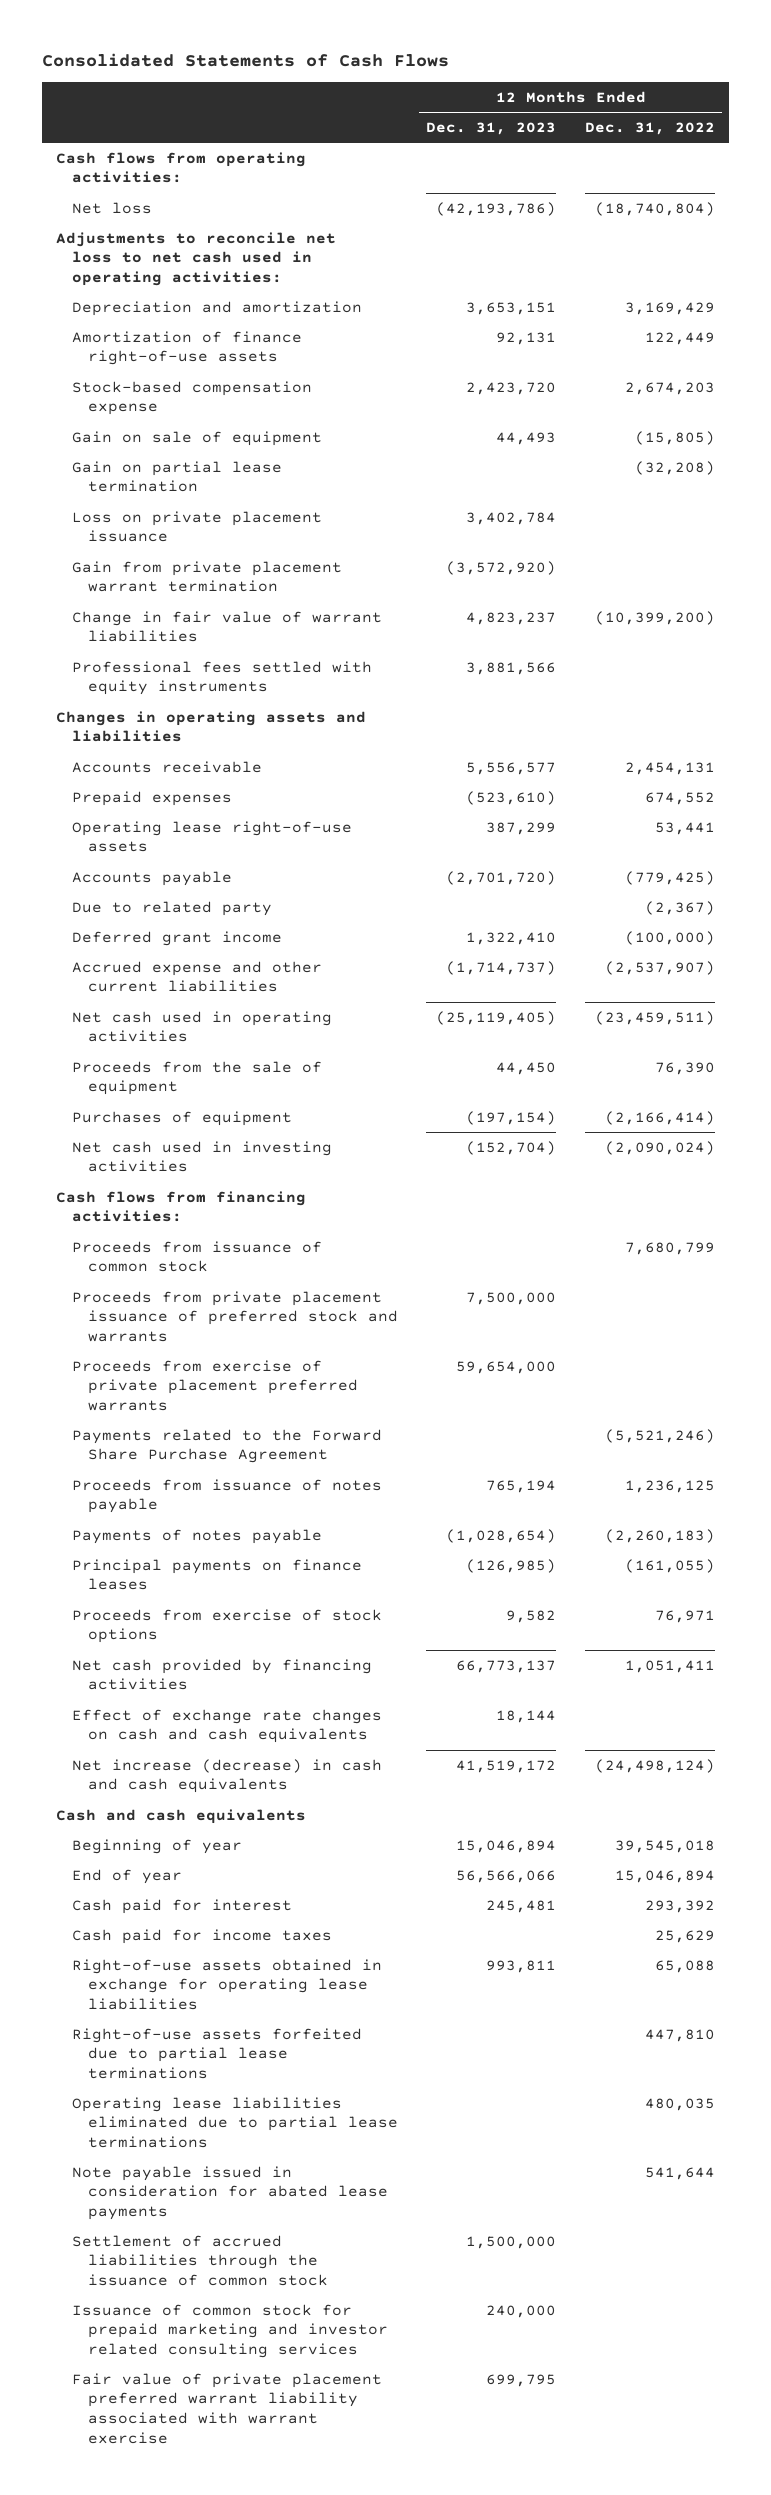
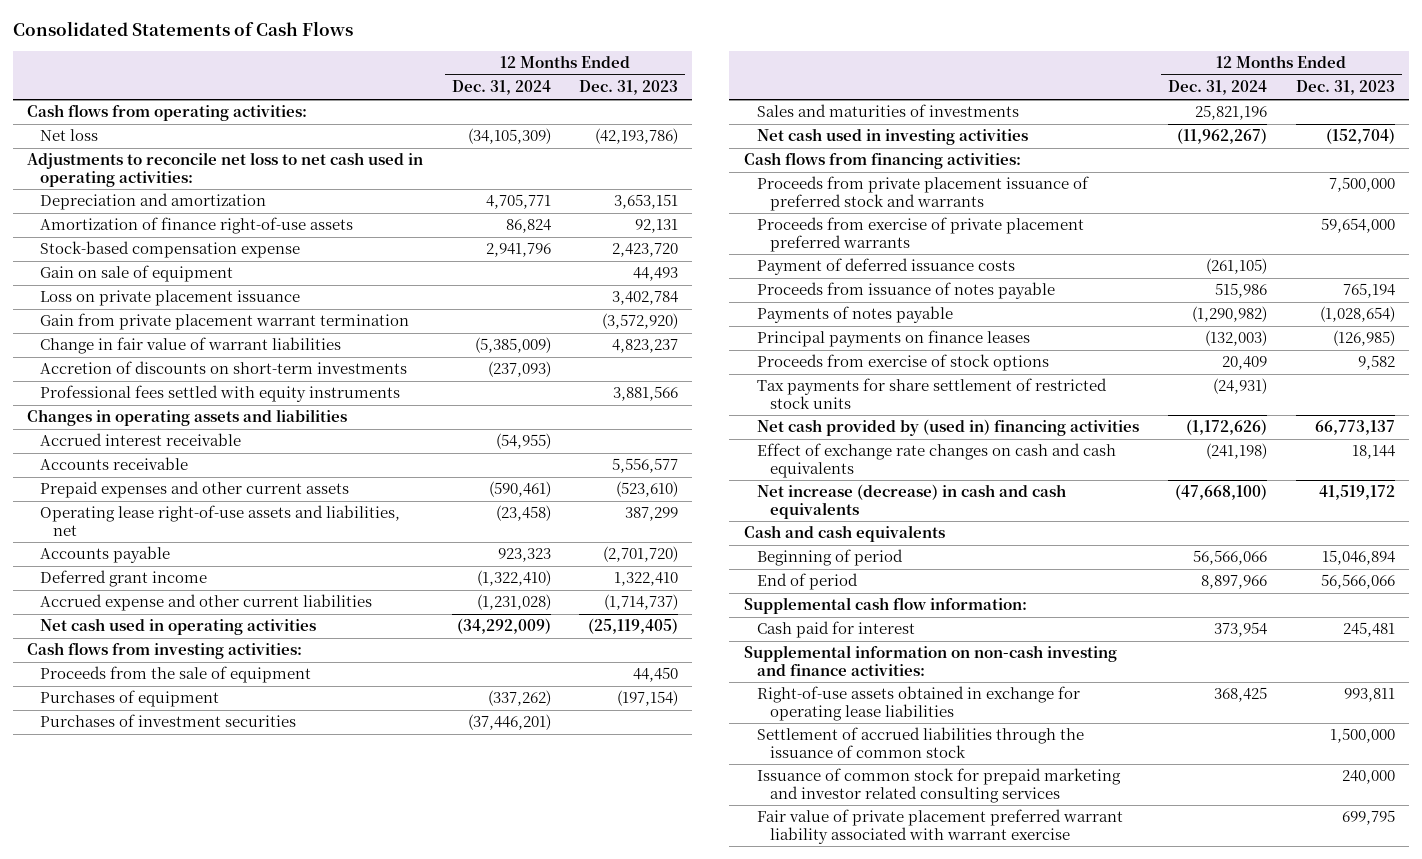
- | 12 Months Ended Dec. 31, 2023 | 12 Months Ended Dec. 31, 2022
+ | 12 Months Ended Dec. 31, 2024 | 12 Months Ended Dec. 31, 2023
- Gain on partial lease termination | | (32,208)
+ Accretion of discounts on short-term investments | (237,093) |
+ Accrued interest receivable | (54,955) |
- Prepaid expenses | (523,610) | 674,552
- Operating lease right-of-use assets | 387,299 | 53,441
+ Prepaid expenses and other current assets | (590,461) | (523,610)
+ Operating lease right-of-use assets and liabilities, net | (23,458) | 387,299
- Due to related party | | (2,367)
+ Cash flows from investing activities:
+ Purchases of investment securities | (37,446,201) |
+ Sales and maturities of investments | 25,821,196 |
- Proceeds from issuance of common stock | | 7,680,799
- Payments related to the Forward Share Purchase Agreement | | (5,521,246)
+ Payment of deferred issuance costs | (261,105) |
- Net cash provided by financing activities | 66,773,137 | 1,051,411
+ Tax payments for share settlement of restricted stock units | (24,931) |
+ Net cash provided by (used in) financing activities | (1,172,626) | 66,773,137
- Beginning of year | 15,046,894 | 39,545,018
- End of year | 56,566,066 | 15,046,894
+ Beginning of period | 56,566,066 | 15,046,894
+ End of period | 8,897,966 | 56,566,066
+ Supplemental cash flow information:
- Cash paid for income taxes | | 25,629
+ Supplemental information on non-cash investing and finance activities:
- Right-of-use assets forfeited due to partial lease terminations | | 447,810
- Operating lease liabilities eliminated due to partial lease terminations | | 480,035
- Note payable issued in consideration for abated lease payments | | 541,644

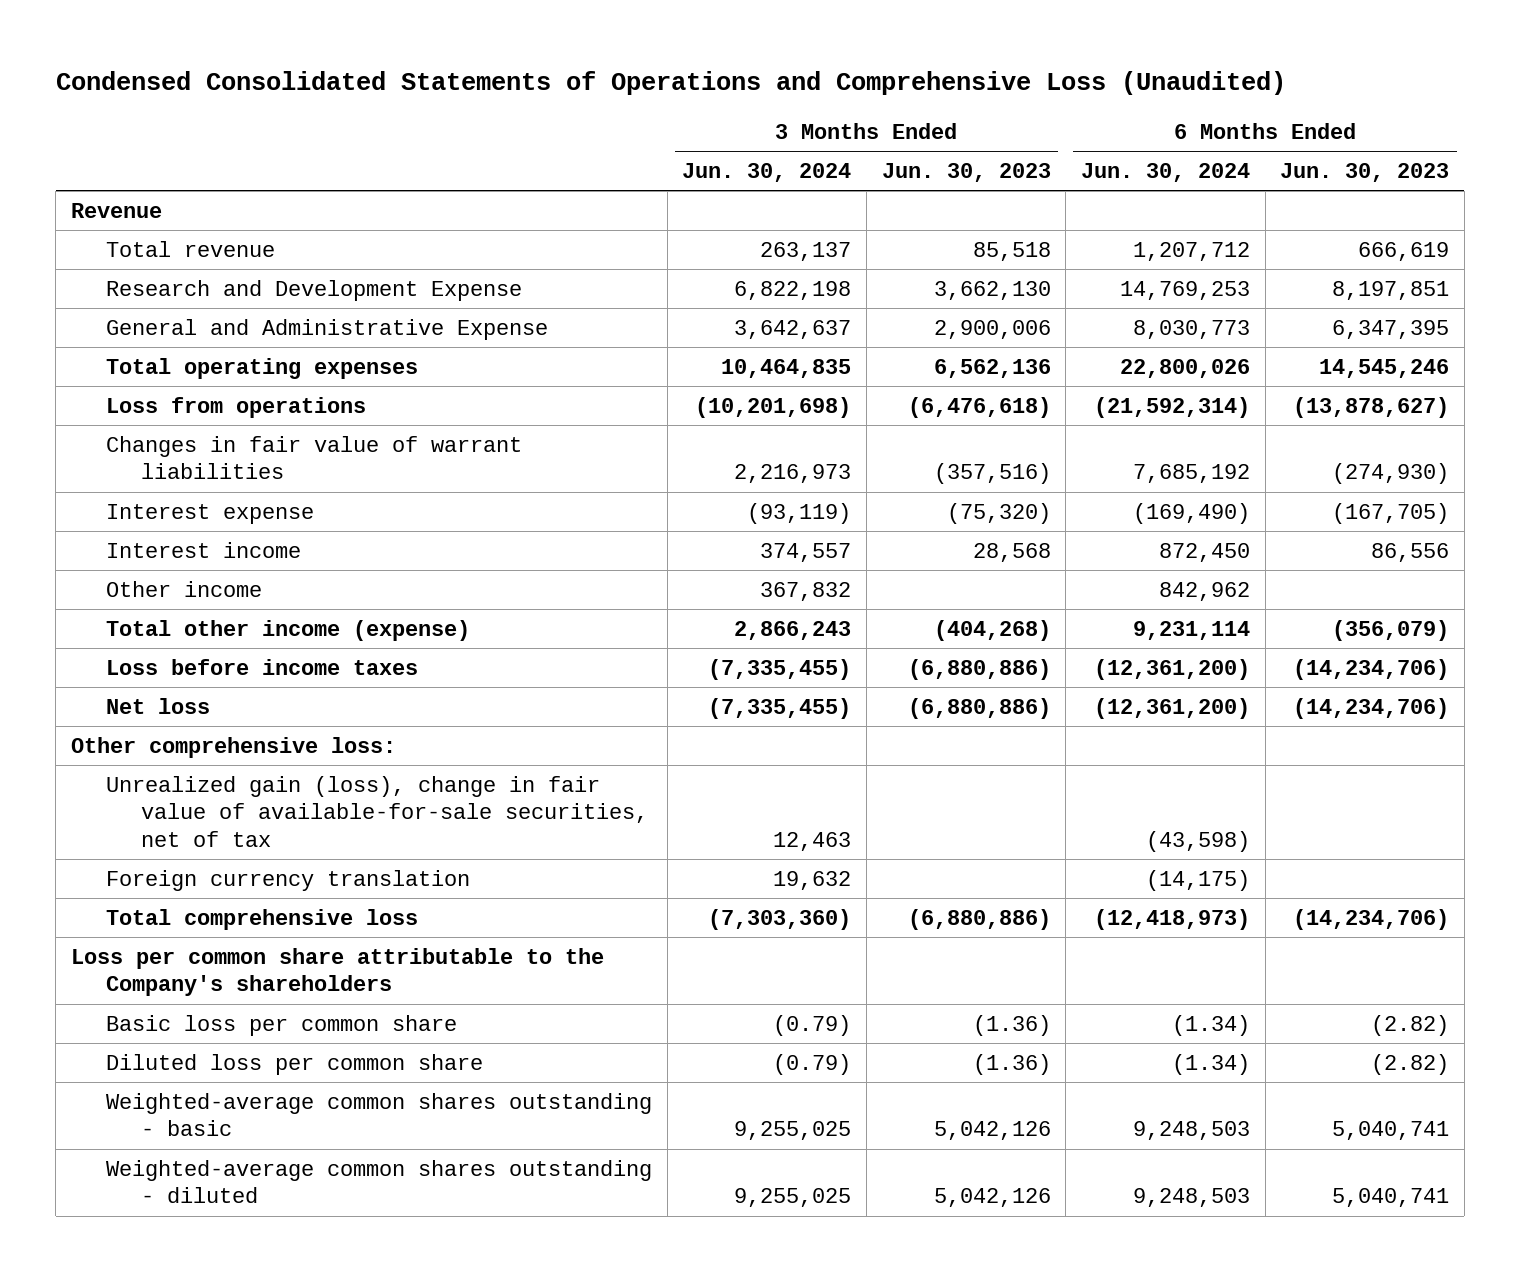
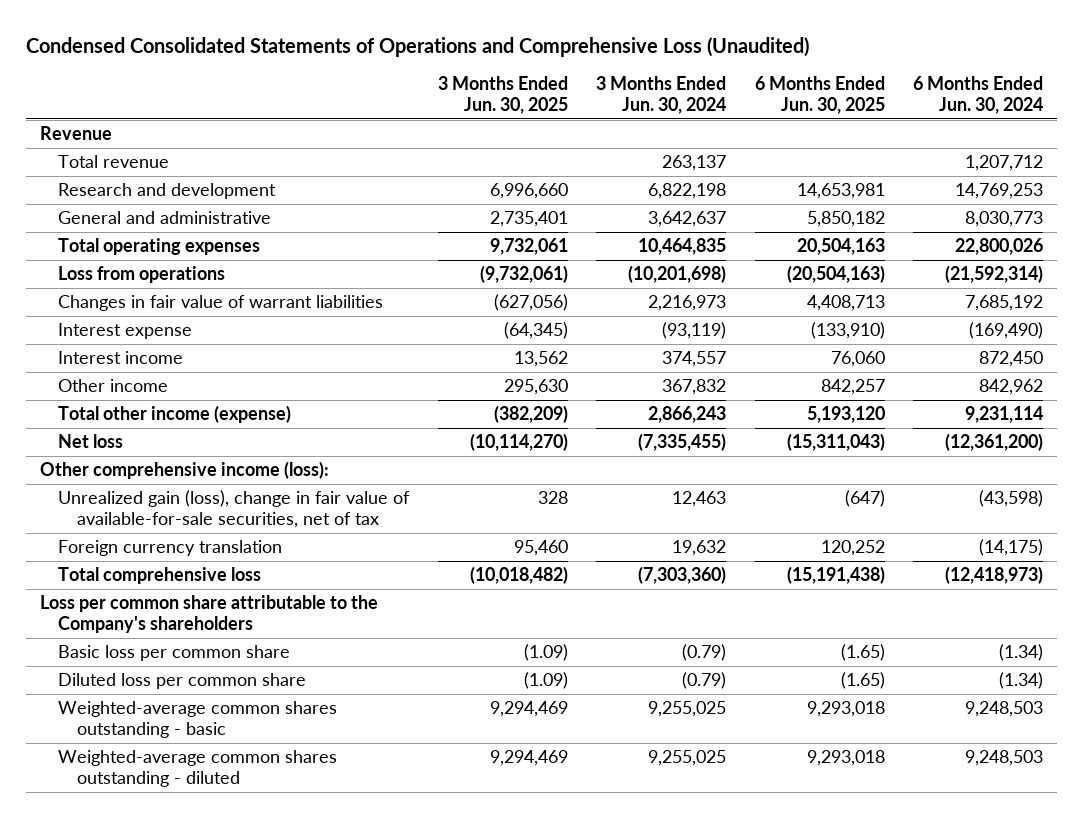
- | 3 Months Ended Jun. 30, 2024 | 3 Months Ended Jun. 30, 2023 | 6 Months Ended Jun. 30, 2024 | 6 Months Ended Jun. 30, 2023
+ | 3 Months Ended Jun. 30, 2025 | 3 Months Ended Jun. 30, 2024 | 6 Months Ended Jun. 30, 2025 | 6 Months Ended Jun. 30, 2024
- Research and Development Expense | 6,822,198 | 3,662,130 | 14,769,253 | 8,197,851
- General and Administrative Expense | 3,642,637 | 2,900,006 | 8,030,773 | 6,347,395
+ Research and development | 6,996,660 | 6,822,198 | 14,653,981 | 14,769,253
+ General and administrative | 2,735,401 | 3,642,637 | 5,850,182 | 8,030,773
- Loss before income taxes | (7,335,455) | (6,880,886) | (12,361,200) | (14,234,706)
- Other comprehensive loss:
+ Other comprehensive income (loss):

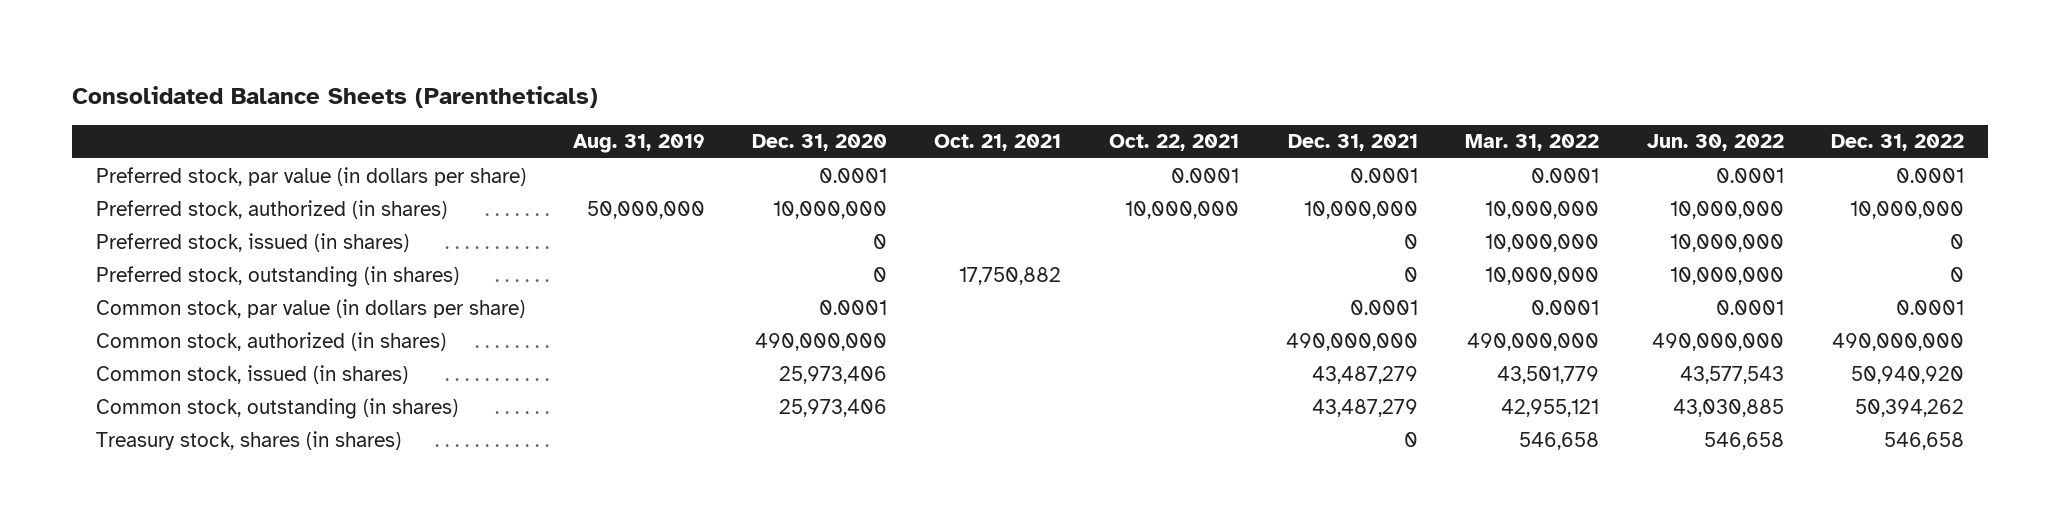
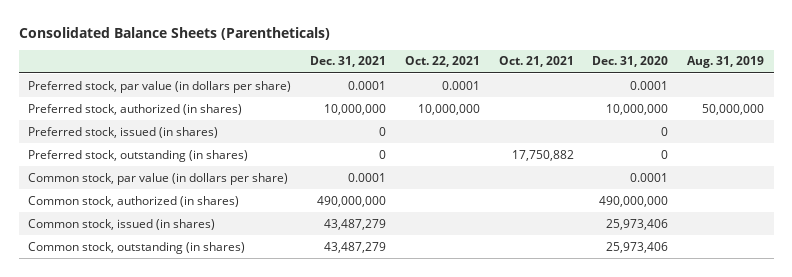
- | Aug. 31, 2019 | Dec. 31, 2020 | Oct. 21, 2021 | Oct. 22, 2021 | Dec. 31, 2021 | Mar. 31, 2022 | Jun. 30, 2022 | Dec. 31, 2022
+ | Dec. 31, 2021 | Oct. 22, 2021 | Oct. 21, 2021 | Dec. 31, 2020 | Aug. 31, 2019
- Treasury stock, shares (in shares) | | | | | 0 | 546,658 | 546,658 | 546,658

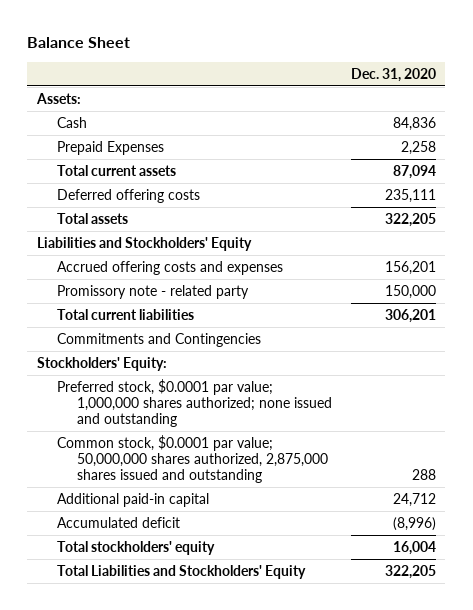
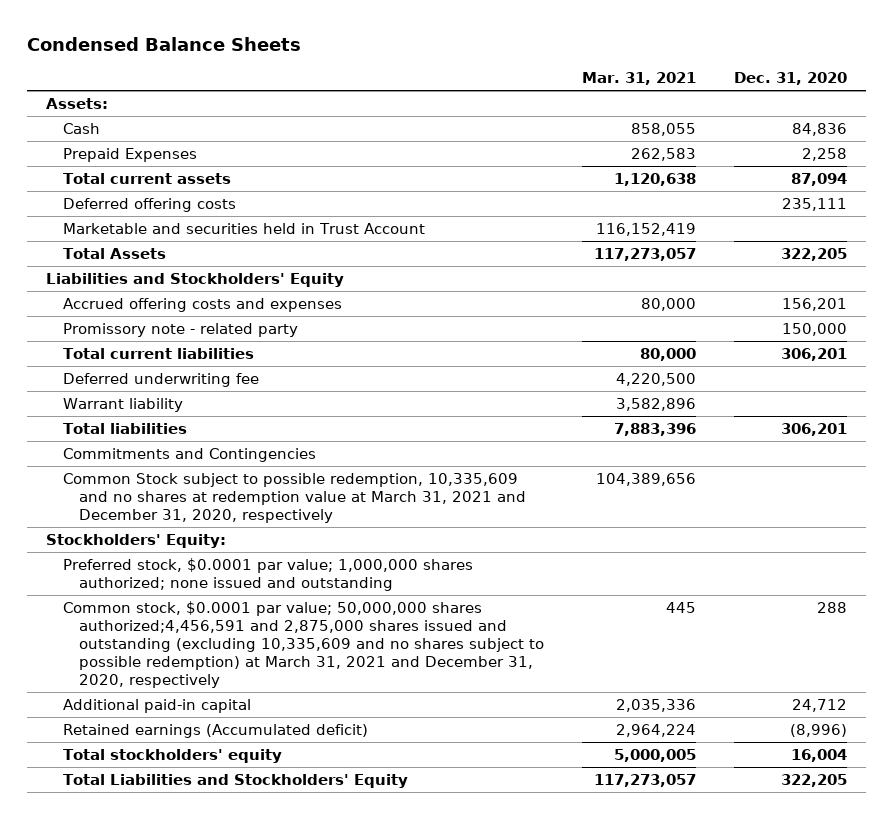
- Balance Sheet
+ Condensed Balance Sheets
- | Dec. 31, 2020
+ | Mar. 31, 2021 | Dec. 31, 2020
- Total assets | 322,205
+ Marketable and securities held in Trust Account | 116,152,419 |
+ Total Assets | 117,273,057 | 322,205
+ Deferred underwriting fee | 4,220,500 |
+ Warrant liability | 3,582,896 |
+ Total liabilities | 7,883,396 | 306,201
+ Common Stock subject to possible redemption, 10,335,609 and no shares at redemption value at March 31, 2021 and December 31, 2020, respectively | 104,389,656 |
- Common stock, $0.0001 par value; 50,000,000 shares authorized, 2,875,000 shares issued and outstanding | 288
+ Common stock, $0.0001 par value; 50,000,000 shares authorized;4,456,591 and 2,875,000 shares issued and outstanding (excluding 10,335,609 and no shares subject to possible redemption) at March 31, 2021 and December 31, 2020, respectively | 445 | 288
- Accumulated deficit | (8,996)
+ Retained earnings (Accumulated deficit) | 2,964,224 | (8,996)

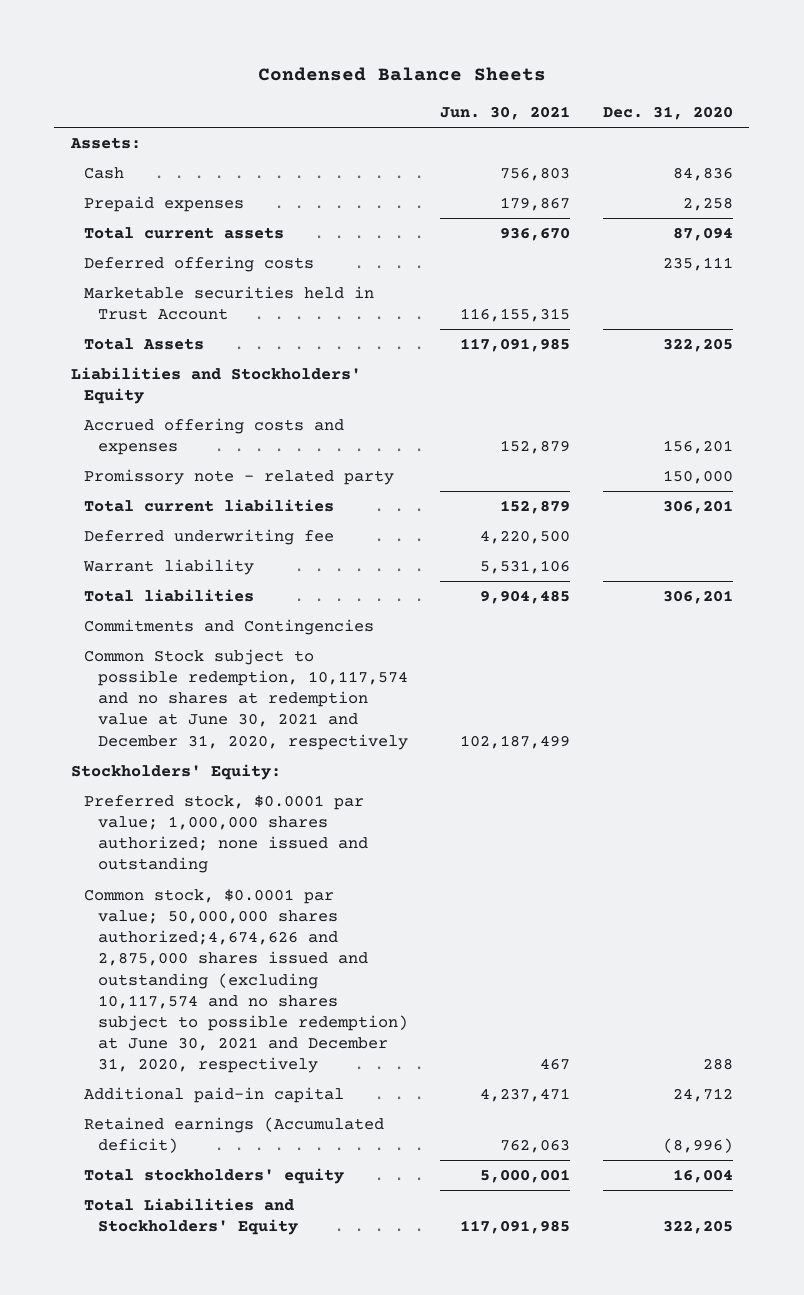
- | Mar. 31, 2021 | Dec. 31, 2020
+ | Jun. 30, 2021 | Dec. 31, 2020
- Prepaid Expenses | 262,583 | 2,258
+ Prepaid expenses | 179,867 | 2,258
- Marketable and securities held in Trust Account | 116,152,419 |
+ Marketable securities held in Trust Account | 116,155,315 |
- Common Stock subject to possible redemption, 10,335,609 and no shares at redemption value at March 31, 2021 and December 31, 2020, respectively | 104,389,656 |
+ Common Stock subject to possible redemption, 10,117,574 and no shares at redemption value at June 30, 2021 and December 31, 2020, respectively | 102,187,499 |
- Common stock, $0.0001 par value; 50,000,000 shares authorized;4,456,591 and 2,875,000 shares issued and outstanding (excluding 10,335,609 and no shares subject to possible redemption) at March 31, 2021 and December 31, 2020, respectively | 445 | 288
+ Common stock, $0.0001 par value; 50,000,000 shares authorized;4,674,626 and 2,875,000 shares issued and outstanding (excluding 10,117,574 and no shares subject to possible redemption) at June 30, 2021 and December 31, 2020, respectively | 467 | 288

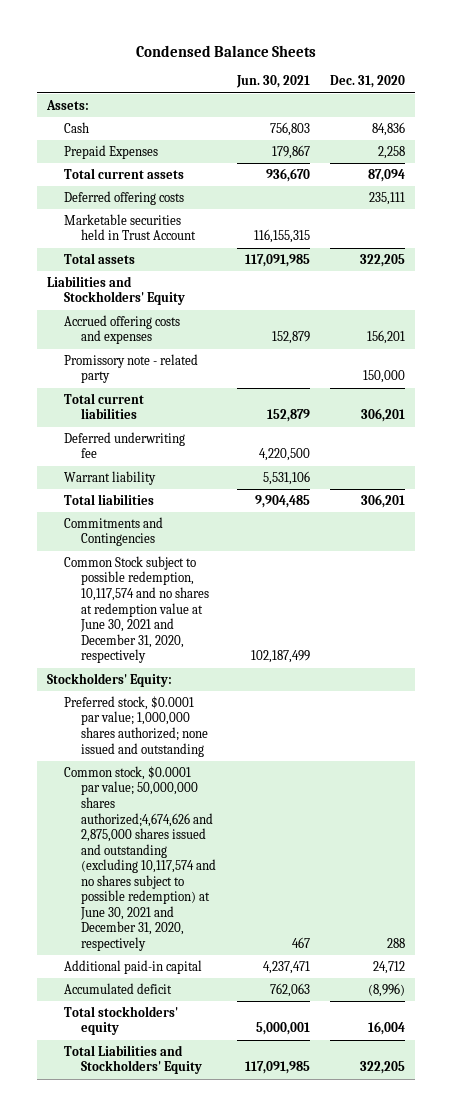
- Prepaid expenses | 179,867 | 2,258
+ Prepaid Expenses | 179,867 | 2,258
- Total Assets | 117,091,985 | 322,205
+ Total assets | 117,091,985 | 322,205
- Retained earnings (Accumulated deficit) | 762,063 | (8,996)
+ Accumulated deficit | 762,063 | (8,996)

